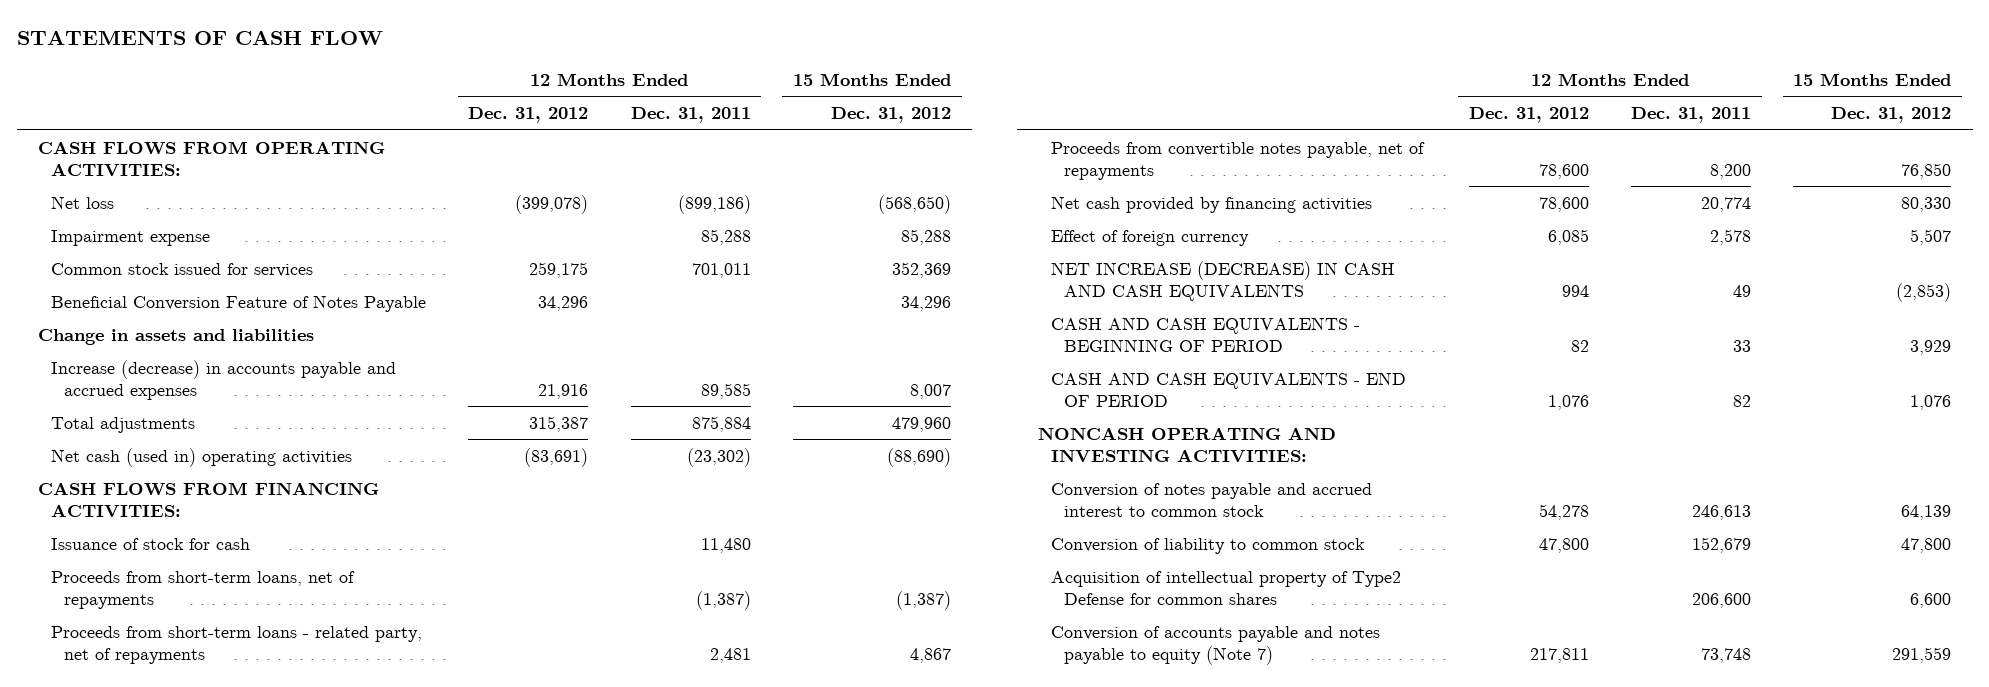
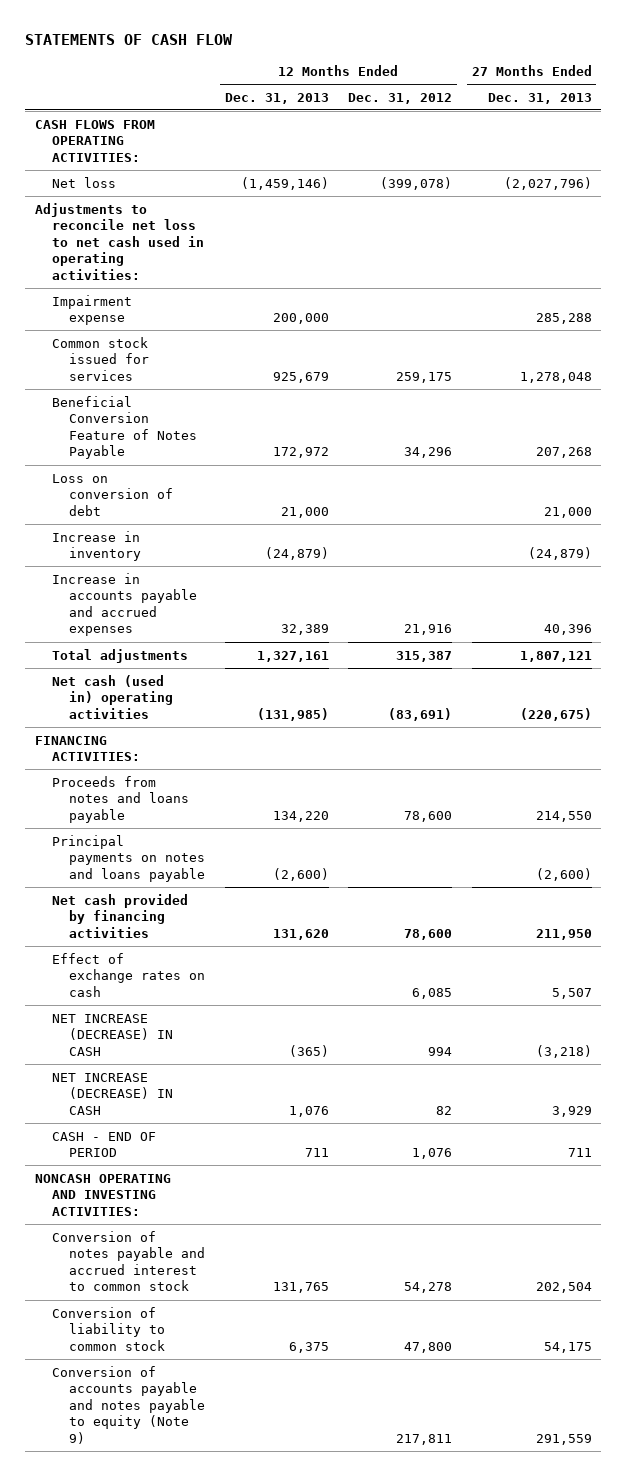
- | 12 Months Ended Dec. 31, 2012 | 12 Months Ended Dec. 31, 2011 | 15 Months Ended Dec. 31, 2012
+ | 12 Months Ended Dec. 31, 2013 | 12 Months Ended Dec. 31, 2012 | 27 Months Ended Dec. 31, 2013
+ Adjustments to reconcile net loss to net cash used in operating activities:
- Change in assets and liabilities
- Increase (decrease) in accounts payable and accrued expenses | 21,916 | 89,585 | 8,007
+ Loss on conversion of debt | 21,000 | | 21,000
+ Increase in inventory | (24,879) | | (24,879)
+ Increase in accounts payable and accrued expenses | 32,389 | 21,916 | 40,396
- CASH FLOWS FROM FINANCING ACTIVITIES:
- Issuance of stock for cash | | 11,480 |
- Proceeds from short-term loans, net of repayments | | (1,387) | (1,387)
- Proceeds from short-term loans - related party, net of repayments | | 2,481 | 4,867
- Proceeds from convertible notes payable, net of repayments | 78,600 | 8,200 | 76,850
+ FINANCING ACTIVITIES:
+ Proceeds from notes and loans payable | 134,220 | 78,600 | 214,550
+ Principal payments on notes and loans payable | (2,600) | | (2,600)
- Effect of foreign currency | 6,085 | 2,578 | 5,507
- NET INCREASE (DECREASE) IN CASH AND CASH EQUIVALENTS | 994 | 49 | (2,853)
- CASH AND CASH EQUIVALENTS - BEGINNING OF PERIOD | 82 | 33 | 3,929
- CASH AND CASH EQUIVALENTS - END OF PERIOD | 1,076 | 82 | 1,076
+ Effect of exchange rates on cash | | 6,085 | 5,507
+ NET INCREASE (DECREASE) IN CASH | (365) | 994 | (3,218)
+ NET INCREASE (DECREASE) IN CASH | 1,076 | 82 | 3,929
+ CASH - END OF PERIOD | 711 | 1,076 | 711
- Acquisition of intellectual property of Type2 Defense for common shares | | 206,600 | 6,600
- Conversion of accounts payable and notes payable to equity (Note 7) | 217,811 | 73,748 | 291,559
+ Conversion of accounts payable and notes payable to equity (Note 9) | | 217,811 | 291,559

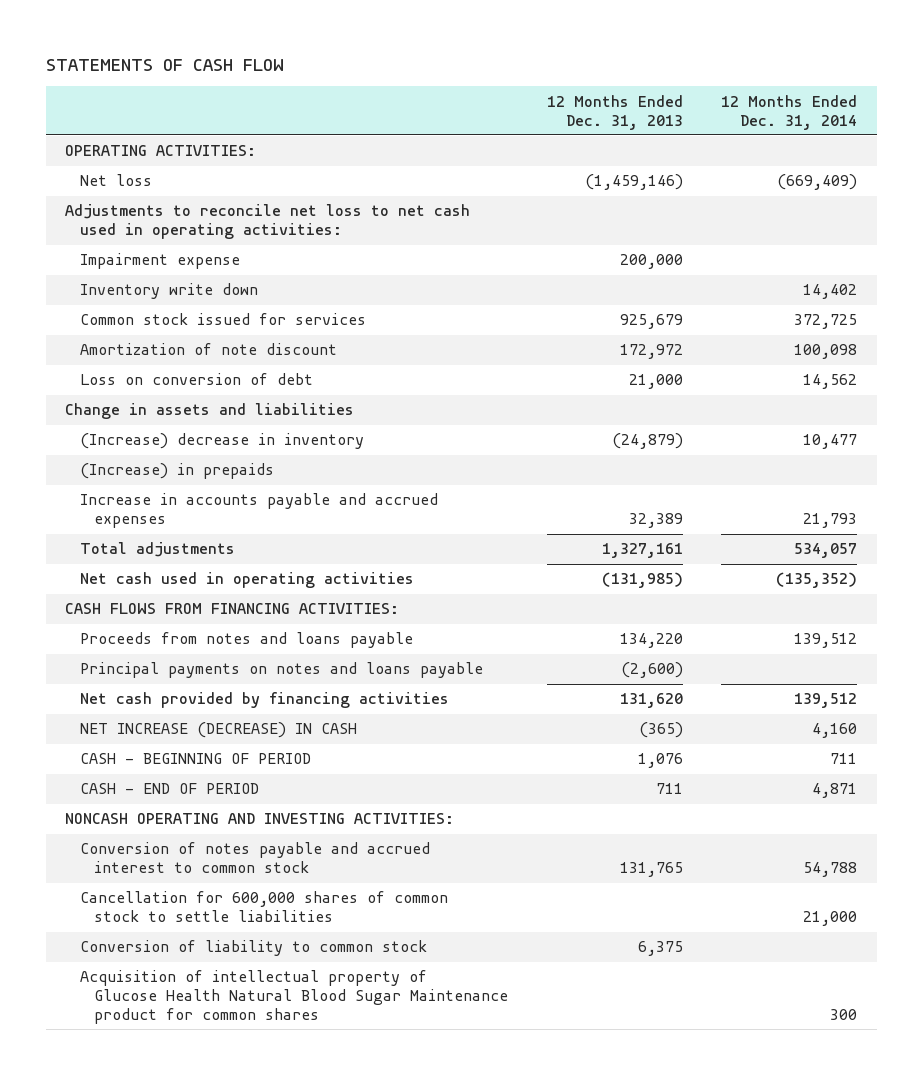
- | 12 Months Ended Dec. 31, 2013 | 12 Months Ended Dec. 31, 2012 | 27 Months Ended Dec. 31, 2013
+ | 12 Months Ended Dec. 31, 2013 | 12 Months Ended Dec. 31, 2014
- CASH FLOWS FROM OPERATING ACTIVITIES:
+ OPERATING ACTIVITIES:
+ Inventory write down | | 14,402
- Beneficial Conversion Feature of Notes Payable | 172,972 | 34,296 | 207,268
+ Amortization of note discount | 172,972 | 100,098
- Increase in inventory | (24,879) | | (24,879)
+ Change in assets and liabilities
+ (Increase) decrease in inventory | (24,879) | 10,477
+ (Increase) in prepaids
- Net cash (used in) operating activities | (131,985) | (83,691) | (220,675)
- FINANCING ACTIVITIES:
+ Net cash used in operating activities | (131,985) | (135,352)
+ CASH FLOWS FROM FINANCING ACTIVITIES:
- Effect of exchange rates on cash | | 6,085 | 5,507
- NET INCREASE (DECREASE) IN CASH | 1,076 | 82 | 3,929
+ CASH - BEGINNING OF PERIOD | 1,076 | 711
+ Cancellation for 600,000 shares of common stock to settle liabilities | | 21,000
- Conversion of accounts payable and notes payable to equity (Note 9) | | 217,811 | 291,559
+ Acquisition of intellectual property of Glucose Health Natural Blood Sugar Maintenance product for common shares | | 300

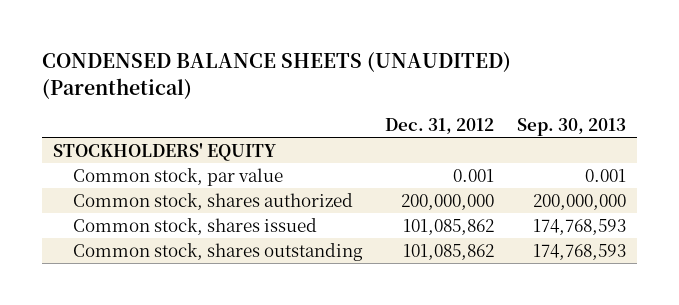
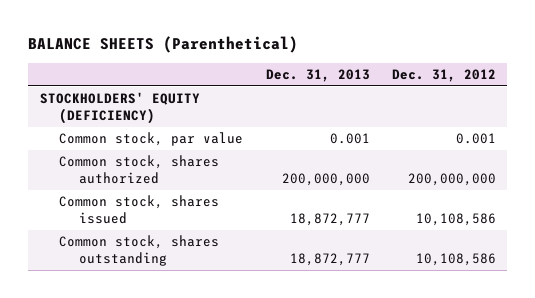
- CONDENSED BALANCE SHEETS (UNAUDITED) (Parenthetical)
+ BALANCE SHEETS (Parenthetical)
- | Dec. 31, 2012 | Sep. 30, 2013
+ | Dec. 31, 2013 | Dec. 31, 2012
- STOCKHOLDERS' EQUITY
+ STOCKHOLDERS' EQUITY (DEFICIENCY)
- Common stock, shares issued | 101,085,862 | 174,768,593
- Common stock, shares outstanding | 101,085,862 | 174,768,593
+ Common stock, shares issued | 18,872,777 | 10,108,586
+ Common stock, shares outstanding | 18,872,777 | 10,108,586

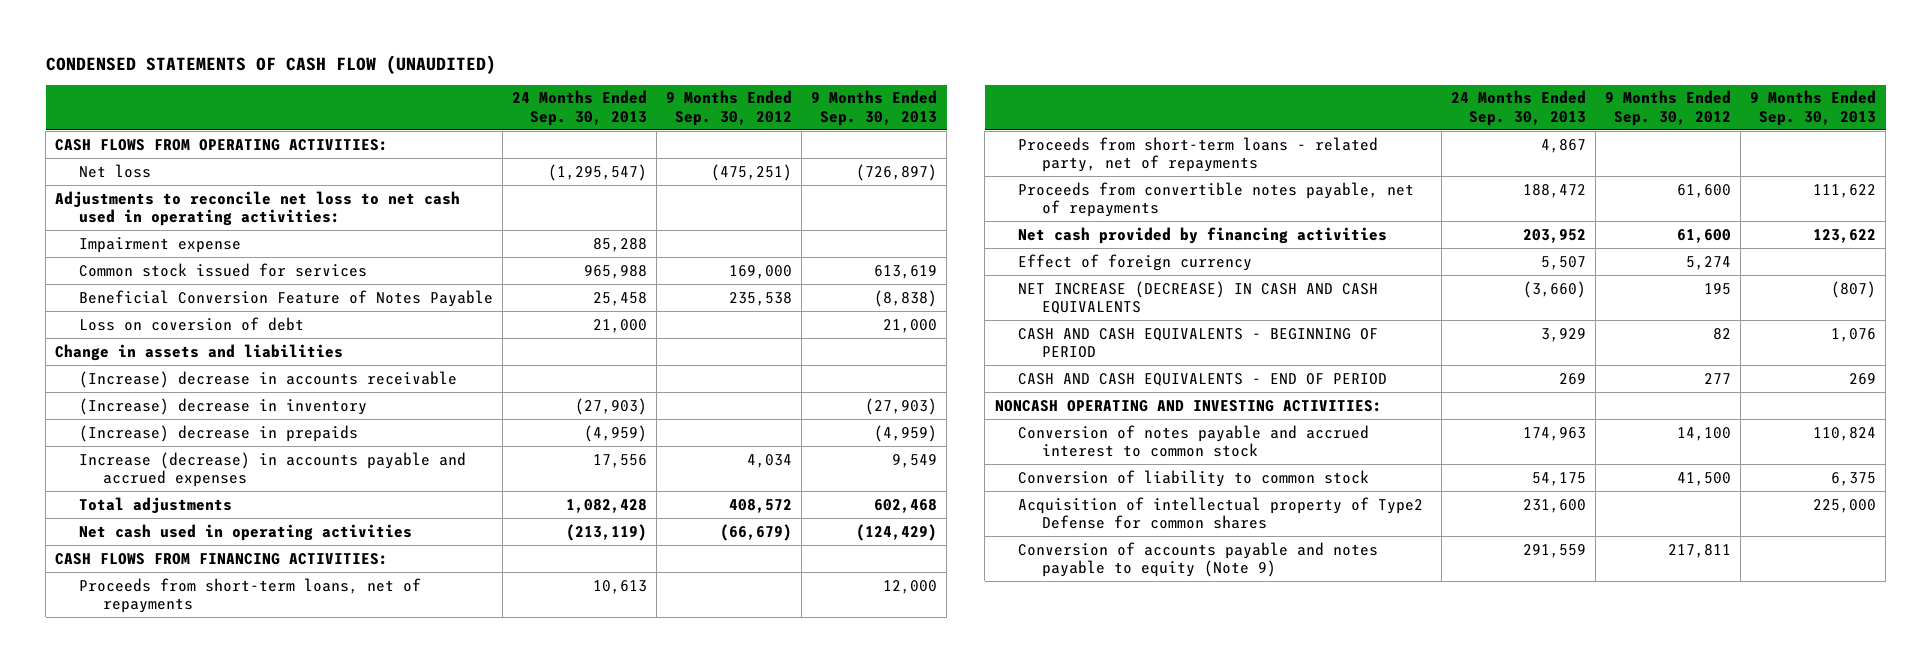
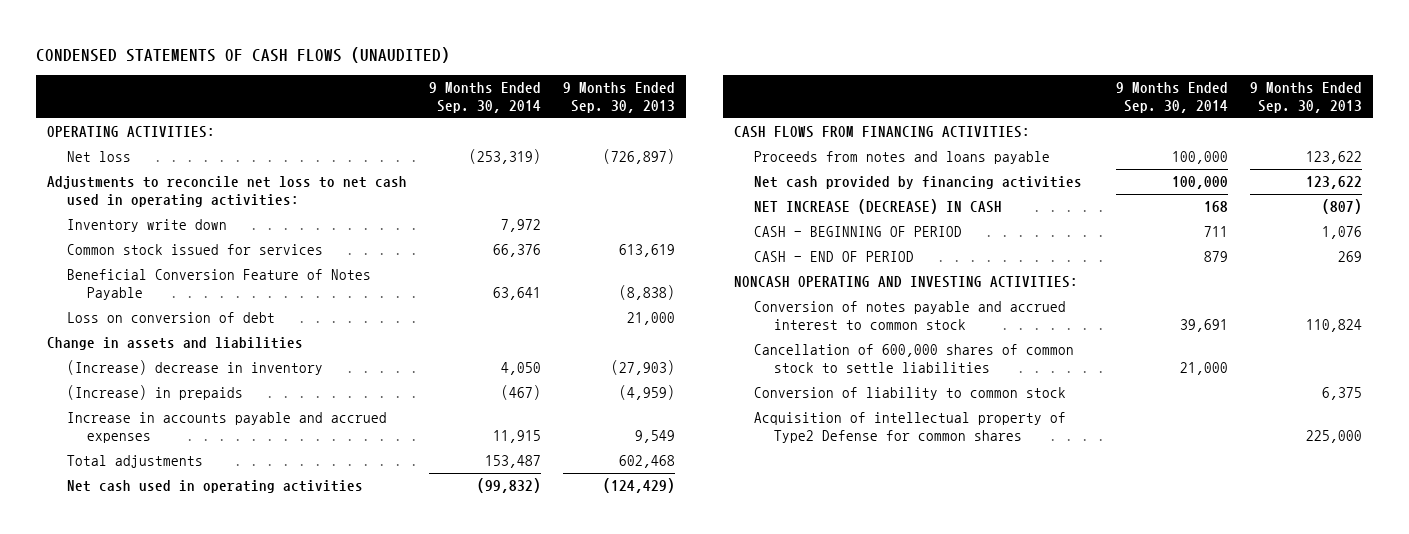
- CONDENSED STATEMENTS OF CASH FLOW (UNAUDITED)
+ CONDENSED STATEMENTS OF CASH FLOWS (UNAUDITED)
- | 24 Months Ended Sep. 30, 2013 | 9 Months Ended Sep. 30, 2012 | 9 Months Ended Sep. 30, 2013
+ | 9 Months Ended Sep. 30, 2014 | 9 Months Ended Sep. 30, 2013
- CASH FLOWS FROM OPERATING ACTIVITIES:
+ OPERATING ACTIVITIES:
- Impairment expense | 85,288 | |
+ Inventory write down | 7,972 |
- Loss on coversion of debt | 21,000 | | 21,000
+ Loss on conversion of debt | | 21,000
- (Increase) decrease in accounts receivable
- (Increase) decrease in prepaids | (4,959) | | (4,959)
- Increase (decrease) in accounts payable and accrued expenses | 17,556 | 4,034 | 9,549
+ (Increase) in prepaids | (467) | (4,959)
+ Increase in accounts payable and accrued expenses | 11,915 | 9,549
- Proceeds from short-term loans, net of repayments | 10,613 | | 12,000
- Proceeds from short-term loans - related party, net of repayments | 4,867 | |
- Proceeds from convertible notes payable, net of repayments | 188,472 | 61,600 | 111,622
+ Proceeds from notes and loans payable | 100,000 | 123,622
- Effect of foreign currency | 5,507 | 5,274 |
- NET INCREASE (DECREASE) IN CASH AND CASH EQUIVALENTS | (3,660) | 195 | (807)
- CASH AND CASH EQUIVALENTS - BEGINNING OF PERIOD | 3,929 | 82 | 1,076
- CASH AND CASH EQUIVALENTS - END OF PERIOD | 269 | 277 | 269
+ NET INCREASE (DECREASE) IN CASH | 168 | (807)
+ CASH - BEGINNING OF PERIOD | 711 | 1,076
+ CASH - END OF PERIOD | 879 | 269
+ Cancellation of 600,000 shares of common stock to settle liabilities | 21,000 |
- Conversion of accounts payable and notes payable to equity (Note 9) | 291,559 | 217,811 |

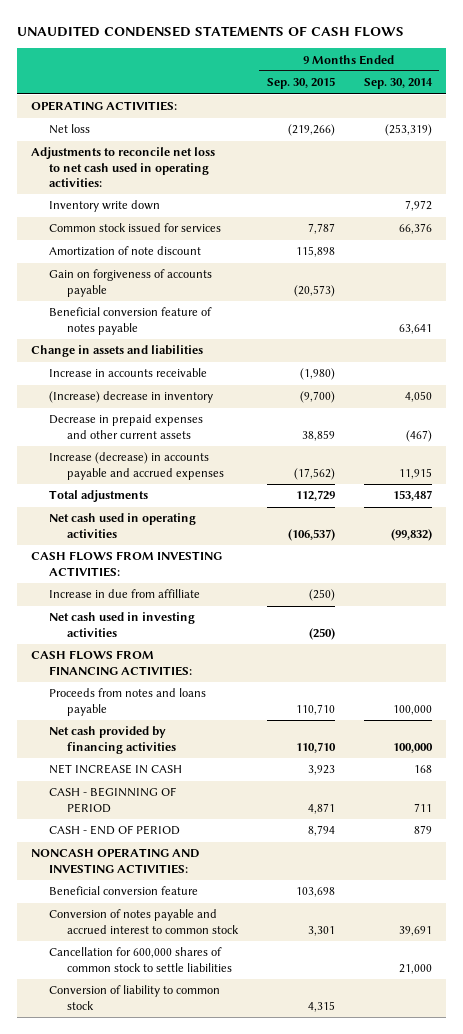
- CONDENSED STATEMENTS OF CASH FLOWS (UNAUDITED)
+ UNAUDITED CONDENSED STATEMENTS OF CASH FLOWS
- | 9 Months Ended Sep. 30, 2014 | 9 Months Ended Sep. 30, 2013
+ | 9 Months Ended Sep. 30, 2015 | 9 Months Ended Sep. 30, 2014
- Beneficial Conversion Feature of Notes Payable | 63,641 | (8,838)
- Loss on conversion of debt | | 21,000
+ Amortization of note discount | 115,898 |
+ Gain on forgiveness of accounts payable | (20,573) |
+ Beneficial conversion feature of notes payable | | 63,641
+ Increase in accounts receivable | (1,980) |
- (Increase) in prepaids | (467) | (4,959)
- Increase in accounts payable and accrued expenses | 11,915 | 9,549
+ Decrease in prepaid expenses and other current assets | 38,859 | (467)
+ Increase (decrease) in accounts payable and accrued expenses | (17,562) | 11,915
+ CASH FLOWS FROM INVESTING ACTIVITIES:
+ Increase in due from affilliate | (250) |
+ Net cash used in investing activities | (250) |
- NET INCREASE (DECREASE) IN CASH | 168 | (807)
+ NET INCREASE IN CASH | 3,923 | 168
+ Beneficial conversion feature | 103,698 |
- Cancellation of 600,000 shares of common stock to settle liabilities | 21,000 |
+ Cancellation for 600,000 shares of common stock to settle liabilities | | 21,000
- Acquisition of intellectual property of Type2 Defense for common shares | | 225,000

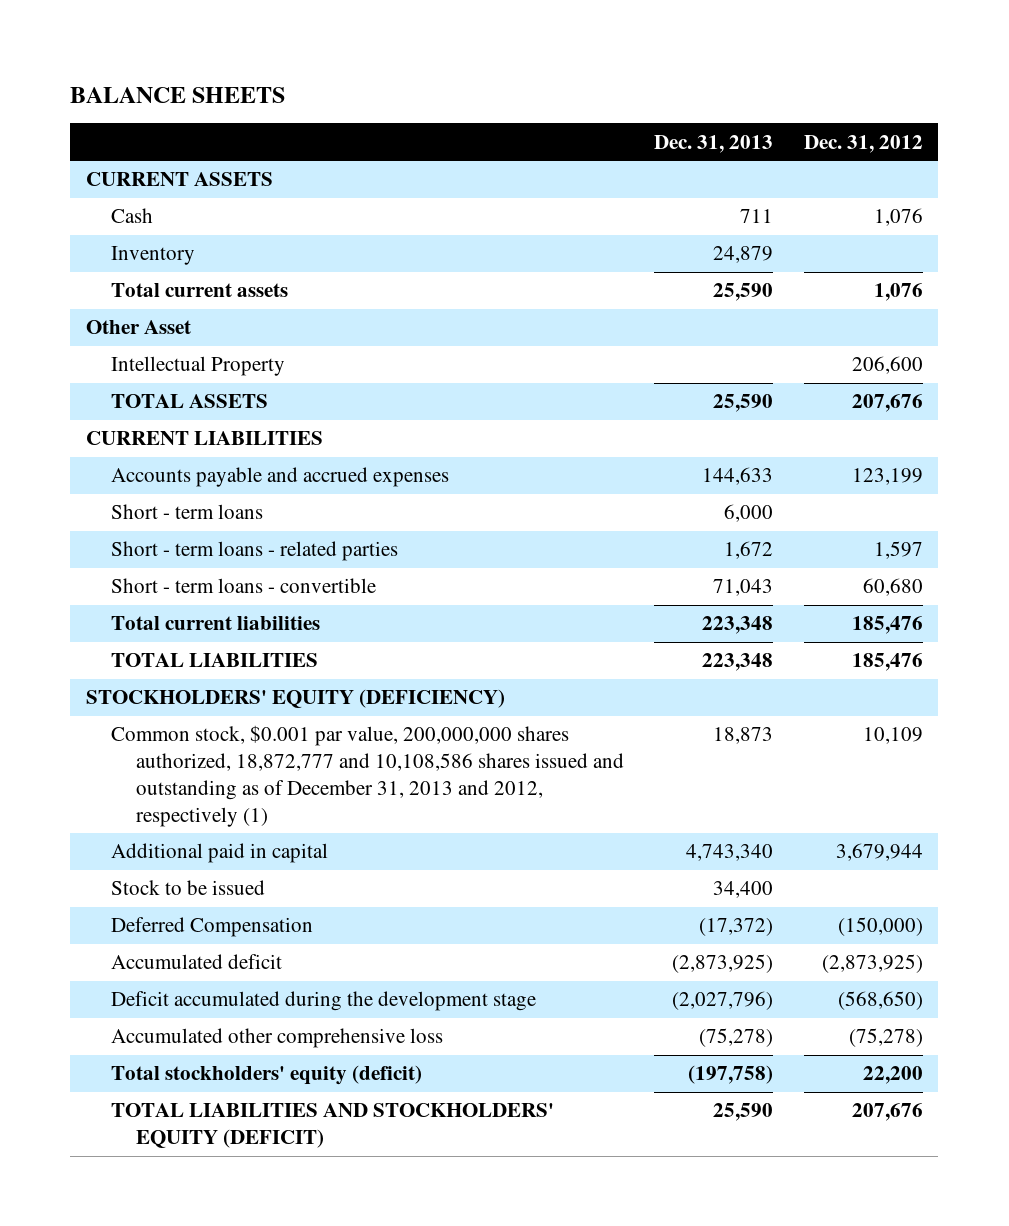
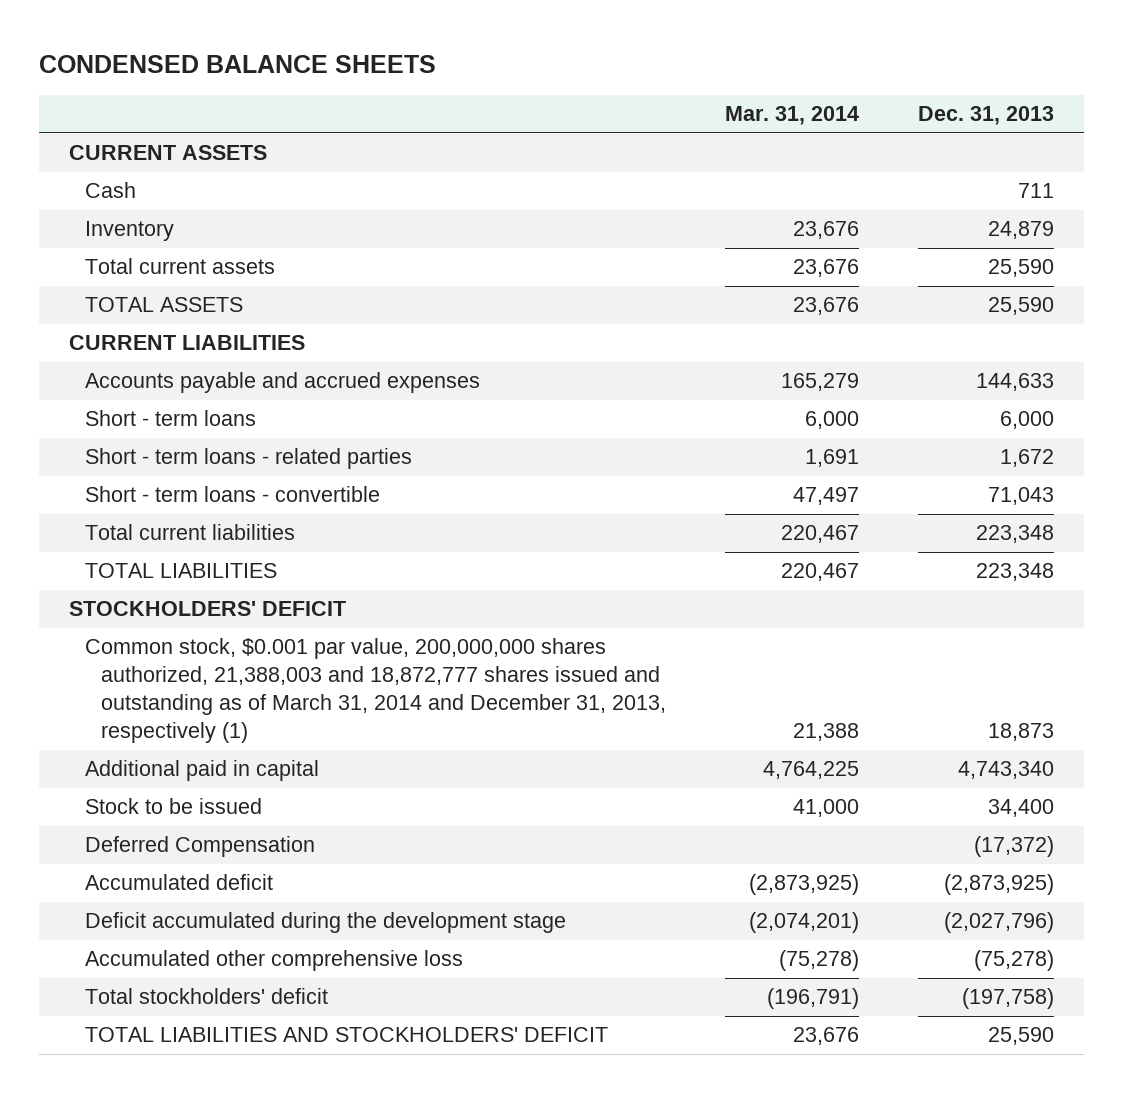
- BALANCE SHEETS
+ CONDENSED BALANCE SHEETS
- | Dec. 31, 2013 | Dec. 31, 2012
+ | Mar. 31, 2014 | Dec. 31, 2013
- Other Asset
- Intellectual Property | | 206,600
- STOCKHOLDERS' EQUITY (DEFICIENCY)
- Common stock, $0.001 par value, 200,000,000 shares authorized, 18,872,777 and 10,108,586 shares issued and outstanding as of December 31, 2013 and 2012, respectively (1) | 18,873 | 10,109
+ STOCKHOLDERS' DEFICIT
+ Common stock, $0.001 par value, 200,000,000 shares authorized, 21,388,003 and 18,872,777 shares issued and outstanding as of March 31, 2014 and December 31, 2013, respectively (1) | 21,388 | 18,873
- Total stockholders' equity (deficit) | (197,758) | 22,200
- TOTAL LIABILITIES AND STOCKHOLDERS' EQUITY (DEFICIT) | 25,590 | 207,676
+ Total stockholders' deficit | (196,791) | (197,758)
+ TOTAL LIABILITIES AND STOCKHOLDERS' DEFICIT | 23,676 | 25,590

